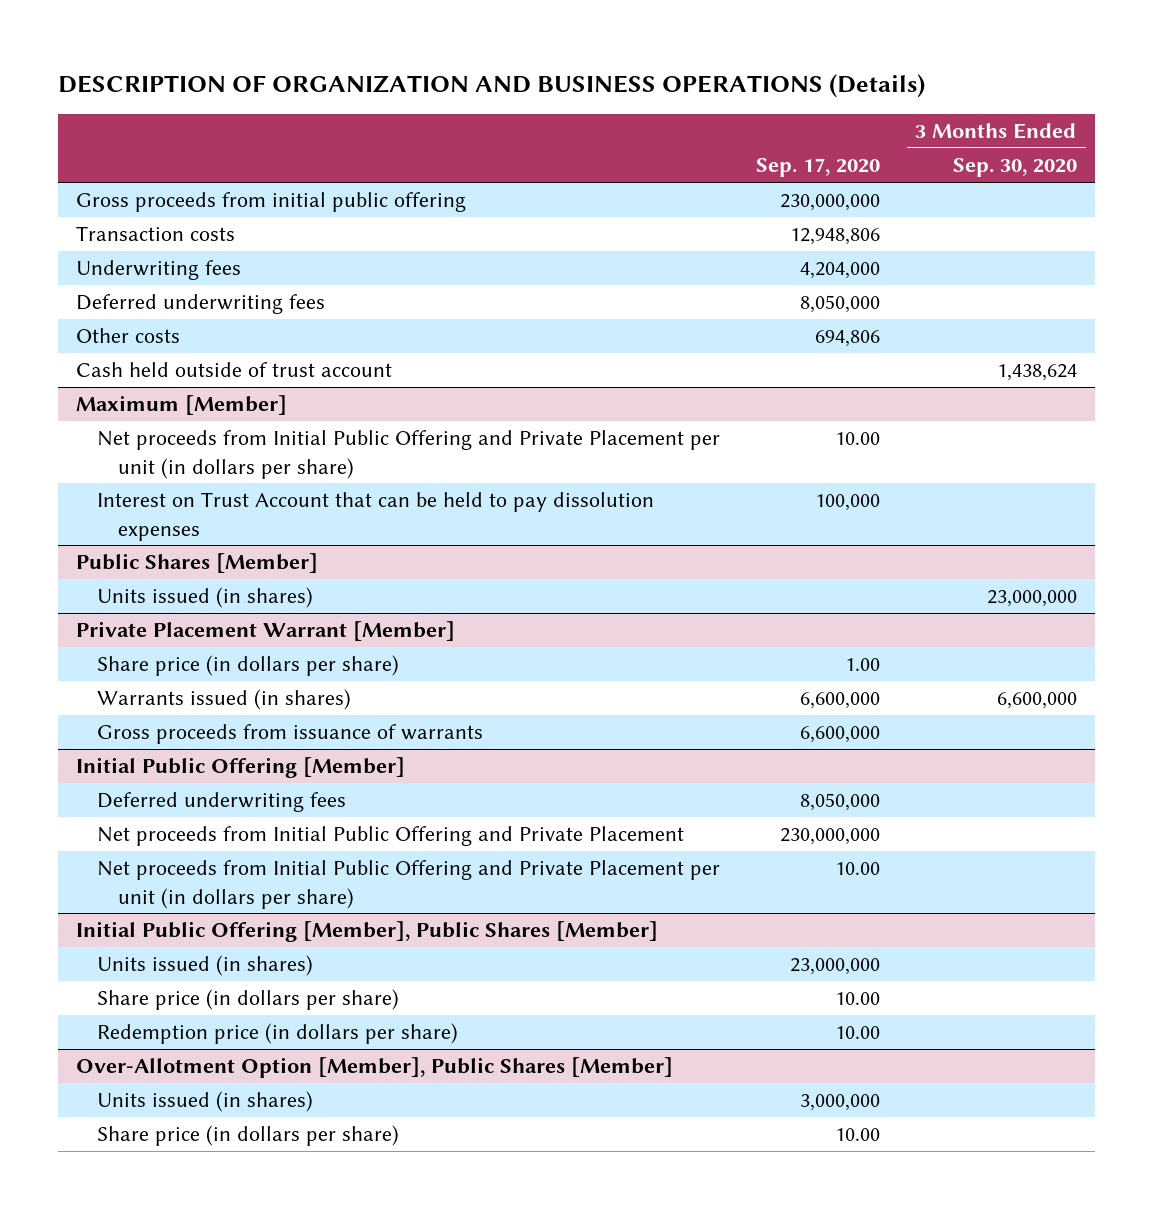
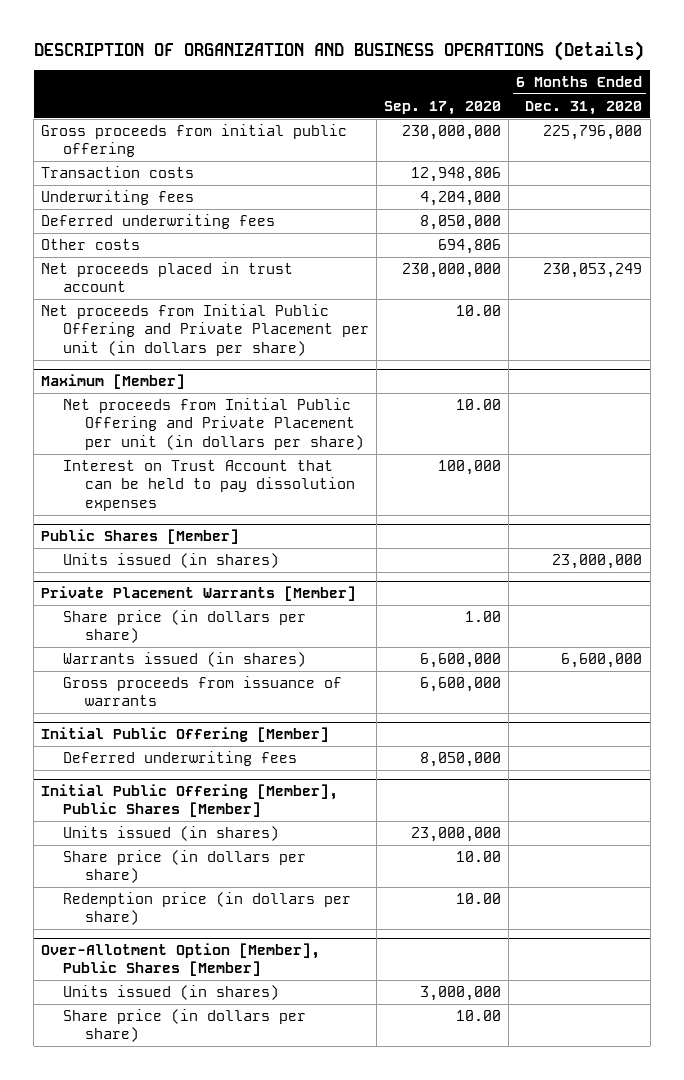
- | Sep. 17, 2020 | 3 Months Ended Sep. 30, 2020
+ | Sep. 17, 2020 | 6 Months Ended Dec. 31, 2020
- Cash held outside of trust account | | 1,438,624
+ Net proceeds placed in trust account | 230,000,000 | 230,053,249
+ Net proceeds from Initial Public Offering and Private Placement per unit (in dollars per share) | 10.00 |
- Private Placement Warrant [Member]
+ Private Placement Warrants [Member]
@ Initial Public Offering [Member]
- Net proceeds from Initial Public Offering and Private Placement | 230,000,000 |
- Net proceeds from Initial Public Offering and Private Placement per unit (in dollars per share) | 10.00 |

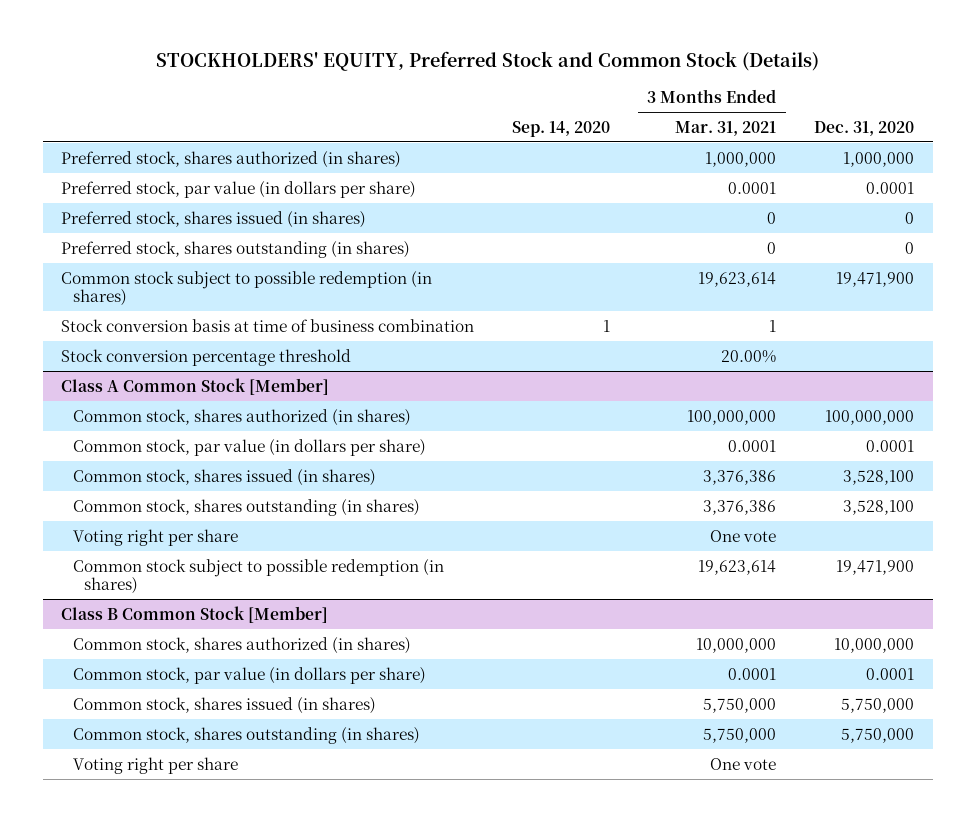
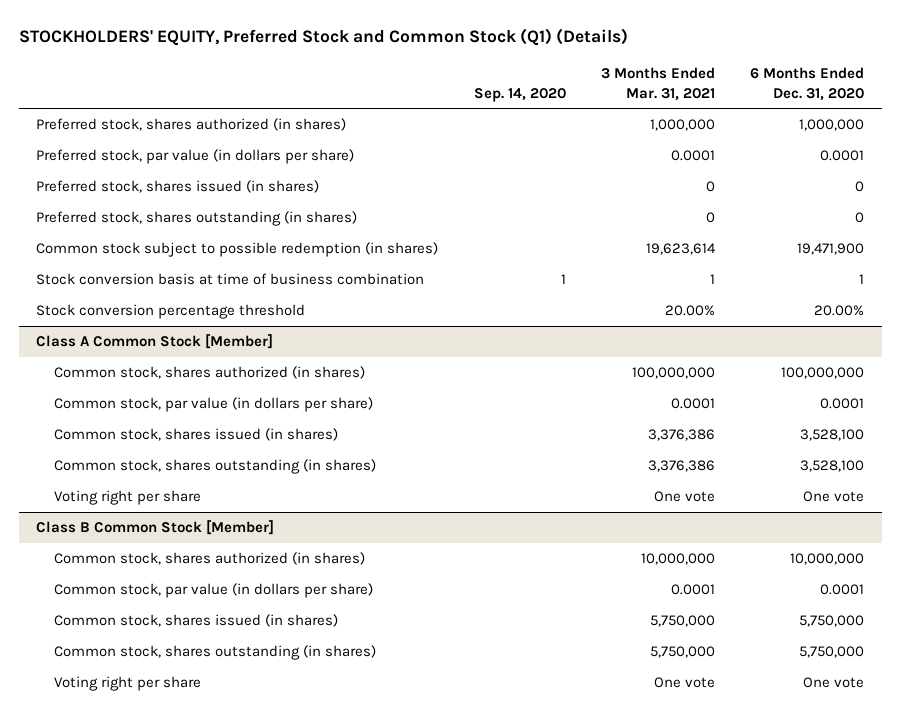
- STOCKHOLDERS' EQUITY, Preferred Stock and Common Stock (Details)
+ STOCKHOLDERS' EQUITY, Preferred Stock and Common Stock (Q1) (Details)
- | Sep. 14, 2020 | 3 Months Ended Mar. 31, 2021 | Dec. 31, 2020
+ | Sep. 14, 2020 | 3 Months Ended Mar. 31, 2021 | 6 Months Ended Dec. 31, 2020
@ Class A Common Stock [Member]
- Common stock subject to possible redemption (in shares) | | 19,623,614 | 19,471,900

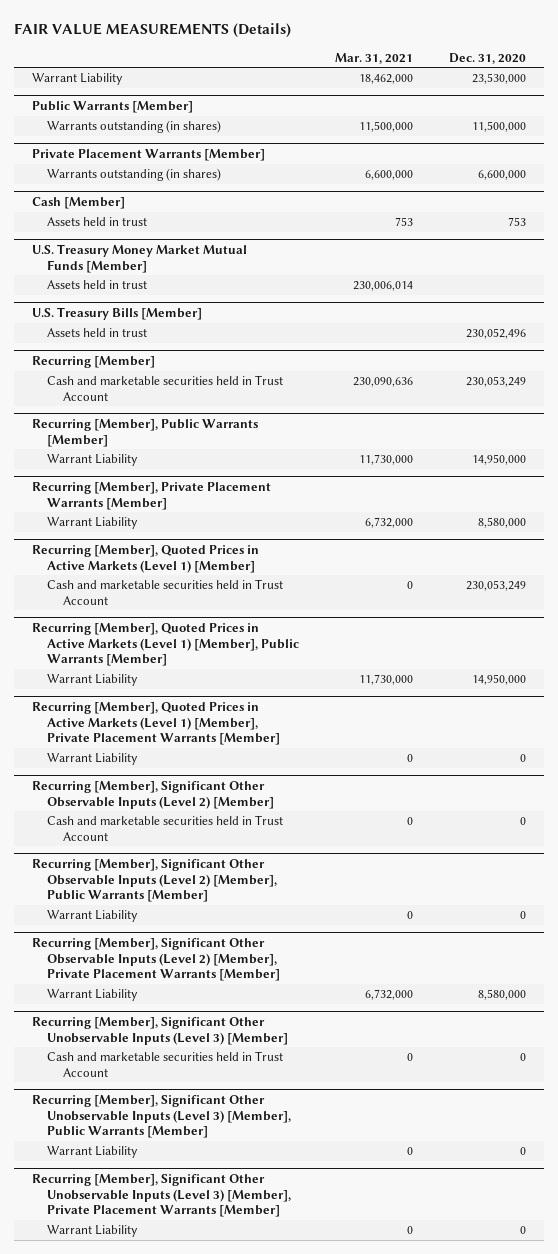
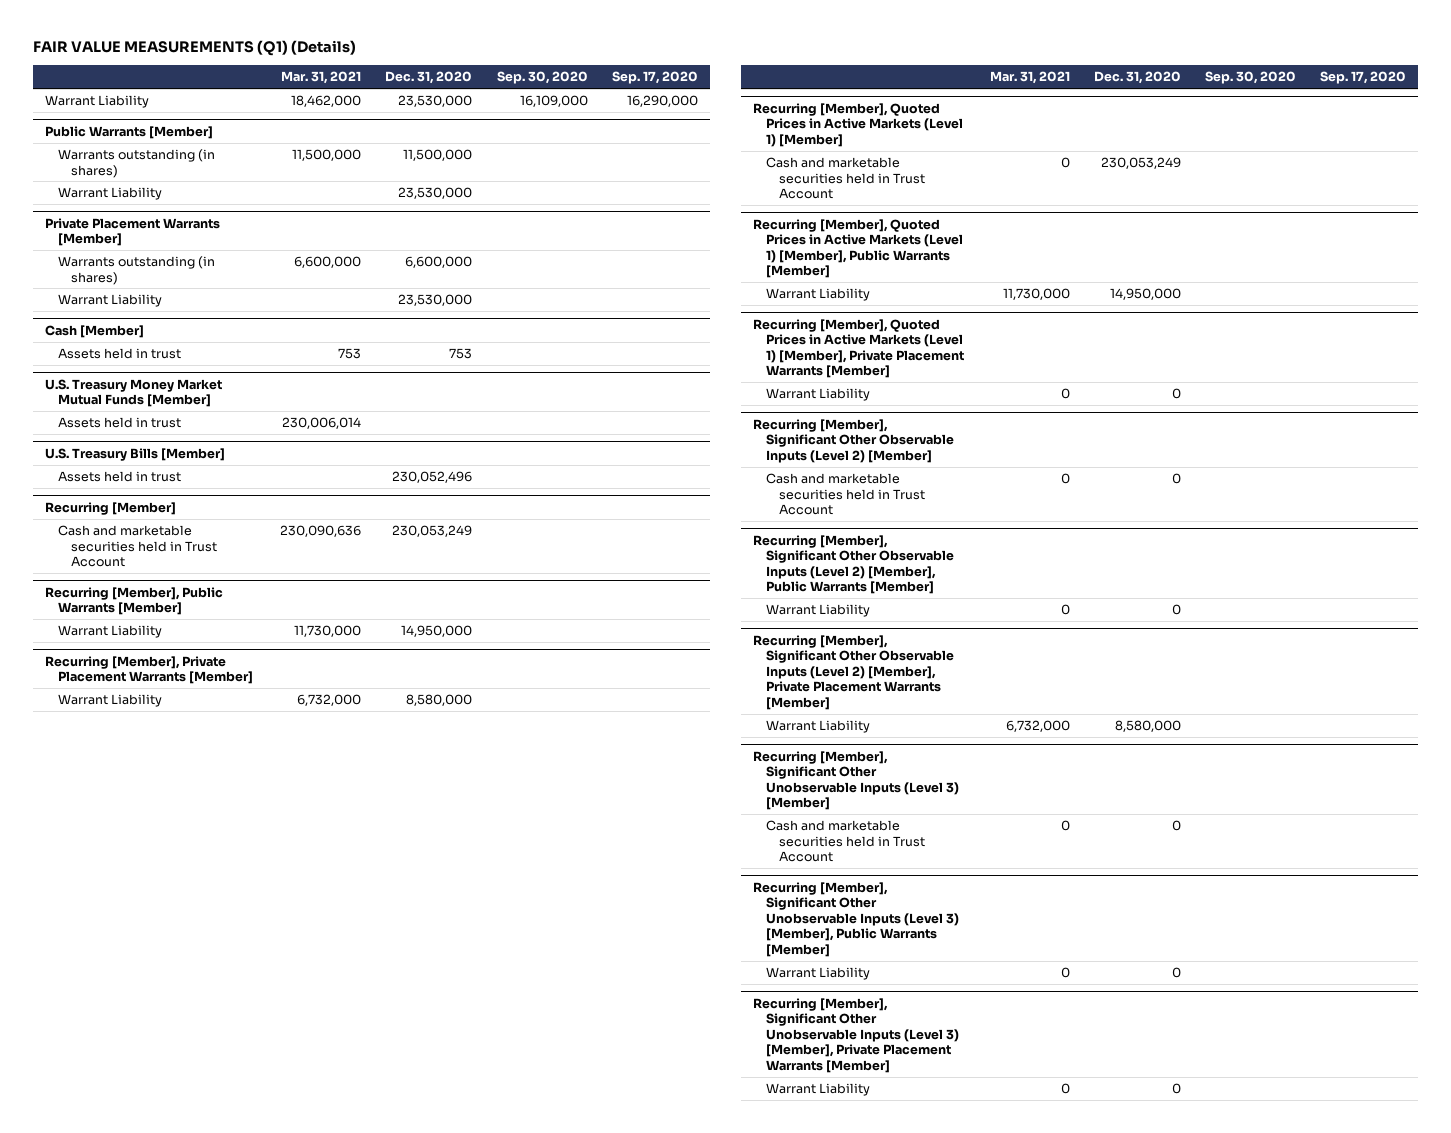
- FAIR VALUE MEASUREMENTS (Details)
+ FAIR VALUE MEASUREMENTS (Q1) (Details)
- | Mar. 31, 2021 | Dec. 31, 2020
+ | Mar. 31, 2021 | Dec. 31, 2020 | Sep. 30, 2020 | Sep. 17, 2020
@ Public Warrants [Member]
+ Warrant Liability | | 23,530,000 | |
@ Private Placement Warrants [Member]
+ Warrant Liability | | 23,530,000 | |

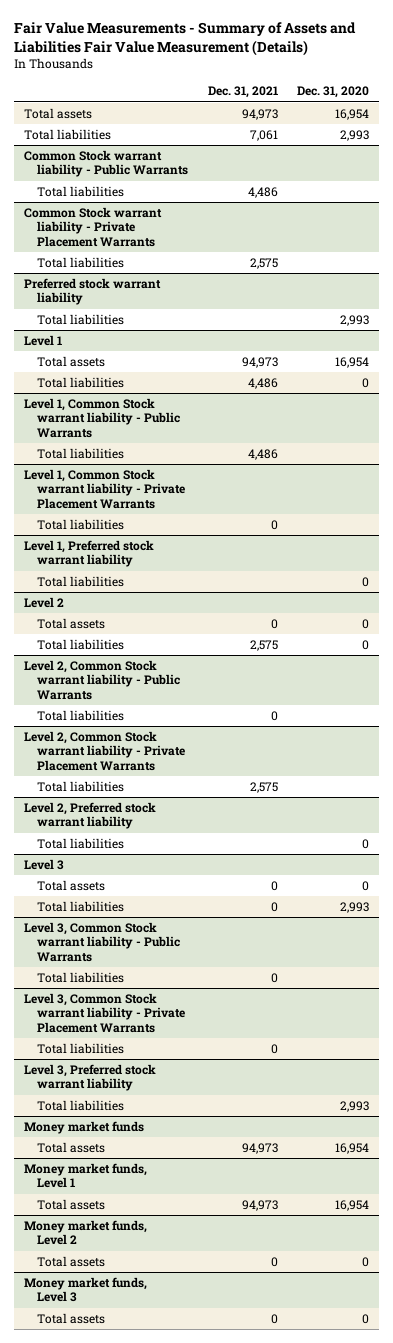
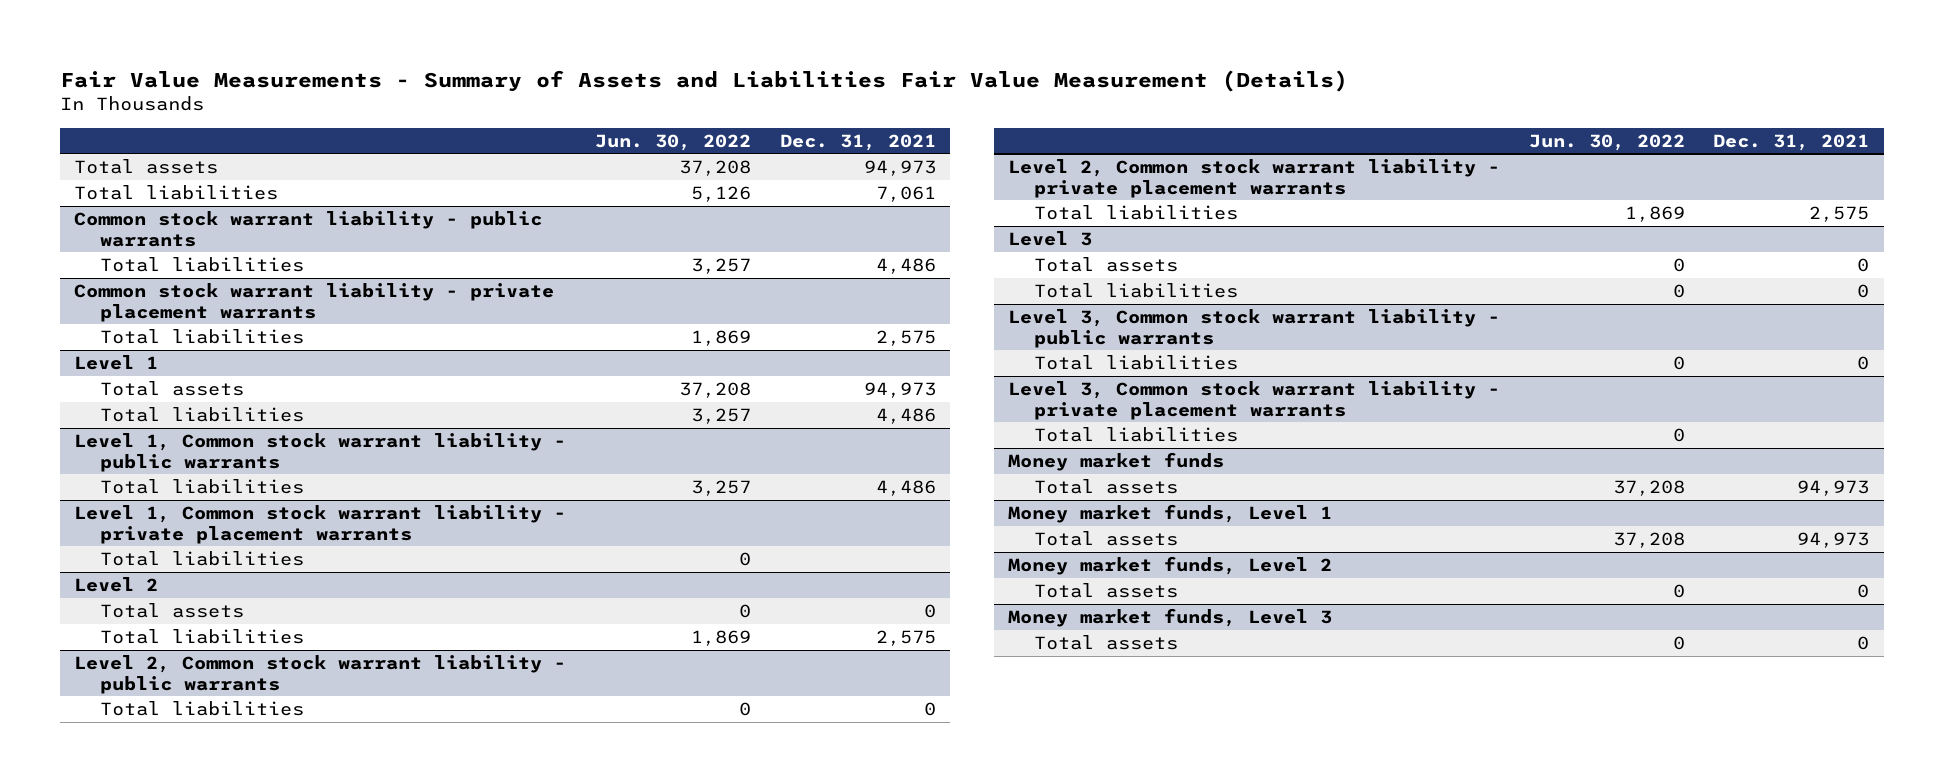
- | Dec. 31, 2021 | Dec. 31, 2020
+ | Jun. 30, 2022 | Dec. 31, 2021
- Common Stock warrant liability - Public Warrants
+ Common stock warrant liability - public warrants
- Common Stock warrant liability - Private Placement Warrants
+ Common stock warrant liability - private placement warrants
- Preferred stock warrant liability
- Total liabilities | | 2,993
- Level 1, Common Stock warrant liability - Public Warrants
+ Level 1, Common stock warrant liability - public warrants
- Level 1, Common Stock warrant liability - Private Placement Warrants
- Total liabilities | 0 |
- Level 1, Preferred stock warrant liability
+ Level 1, Common stock warrant liability - private placement warrants
- Level 2, Common Stock warrant liability - Public Warrants
+ Level 2, Common stock warrant liability - public warrants
- Level 2, Common Stock warrant liability - Private Placement Warrants
+ Level 2, Common stock warrant liability - private placement warrants
- Level 2, Preferred stock warrant liability
- Total liabilities | | 0
- Level 3, Common Stock warrant liability - Public Warrants
- Total liabilities | 0 |
- Level 3, Common Stock warrant liability - Private Placement Warrants
+ Level 3, Common stock warrant liability - public warrants
- Level 3, Preferred stock warrant liability
+ Level 3, Common stock warrant liability - private placement warrants

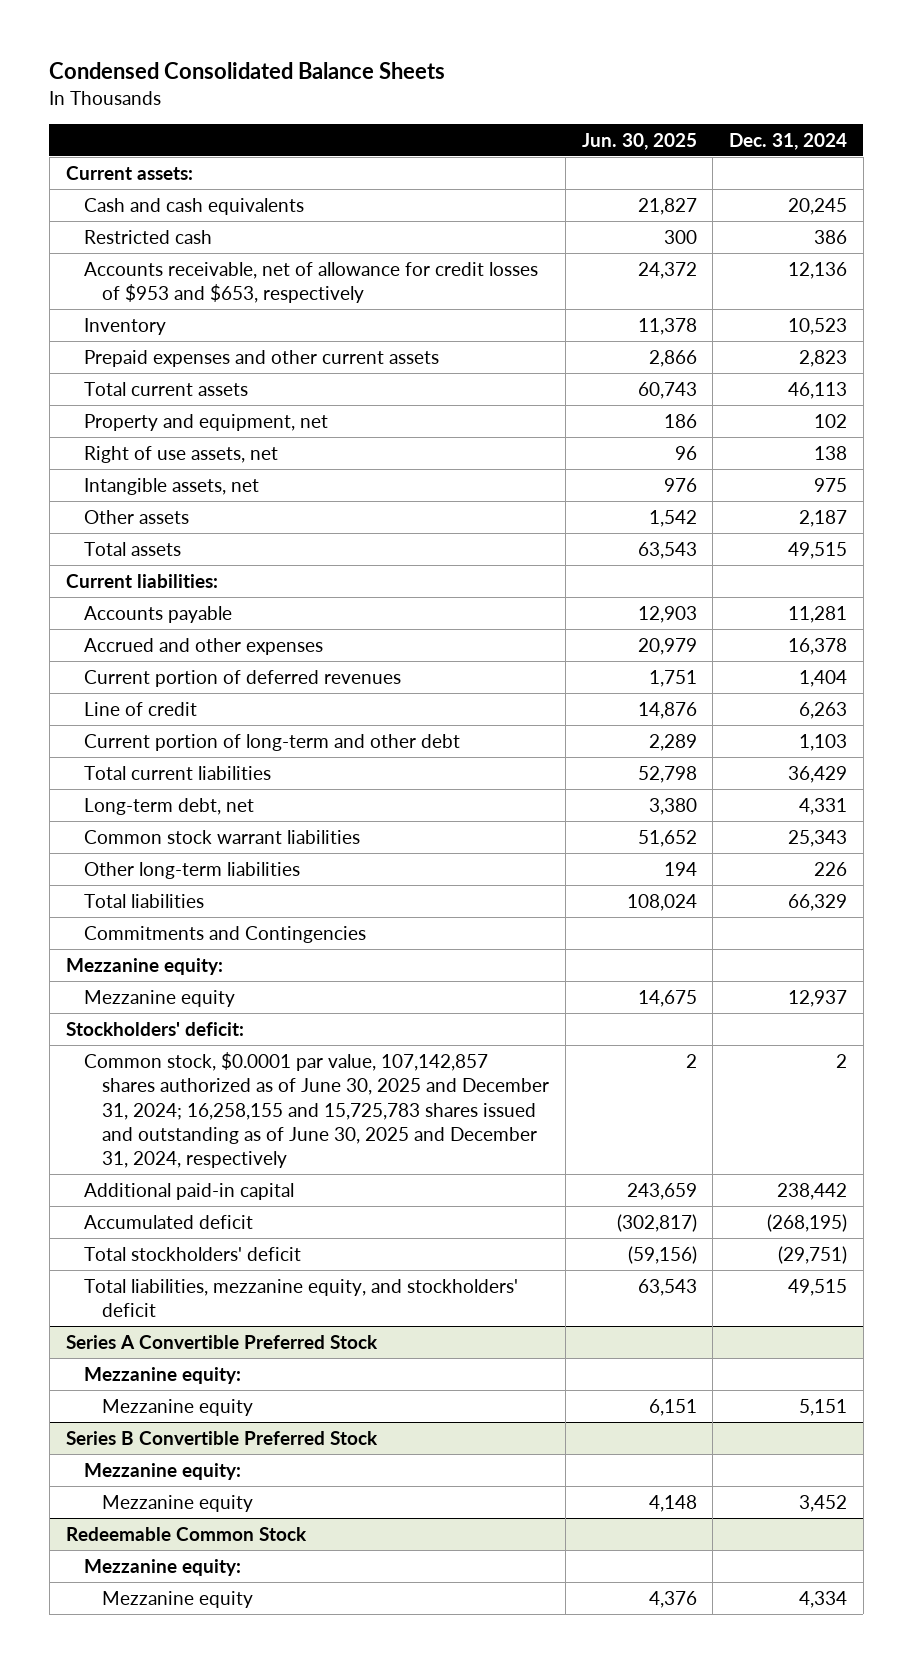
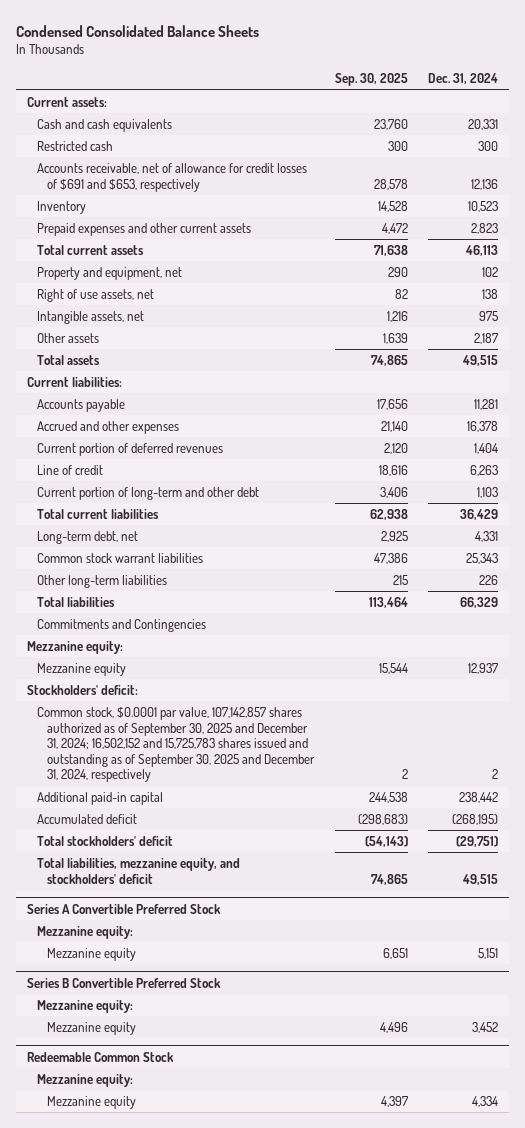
- | Jun. 30, 2025 | Dec. 31, 2024
+ | Sep. 30, 2025 | Dec. 31, 2024
- Cash and cash equivalents | 21,827 | 20,245
- Restricted cash | 300 | 386
- Accounts receivable, net of allowance for credit losses of $953 and $653, respectively | 24,372 | 12,136
+ Cash and cash equivalents | 23,760 | 20,331
+ Restricted cash | 300 | 300
+ Accounts receivable, net of allowance for credit losses of $691 and $653, respectively | 28,578 | 12,136
- Common stock, $0.0001 par value, 107,142,857 shares authorized as of June 30, 2025 and December 31, 2024; 16,258,155 and 15,725,783 shares issued and outstanding as of June 30, 2025 and December 31, 2024, respectively | 2 | 2
+ Common stock, $0.0001 par value, 107,142,857 shares authorized as of September 30, 2025 and December 31, 2024; 16,502,152 and 15,725,783 shares issued and outstanding as of September 30, 2025 and December 31, 2024, respectively | 2 | 2

